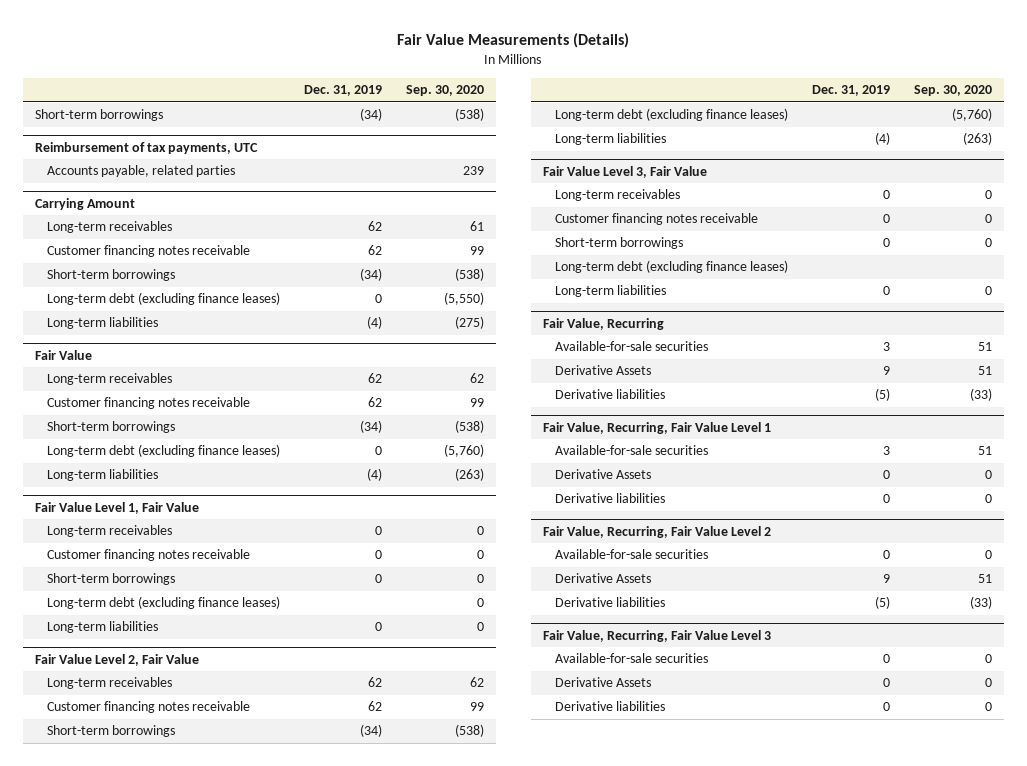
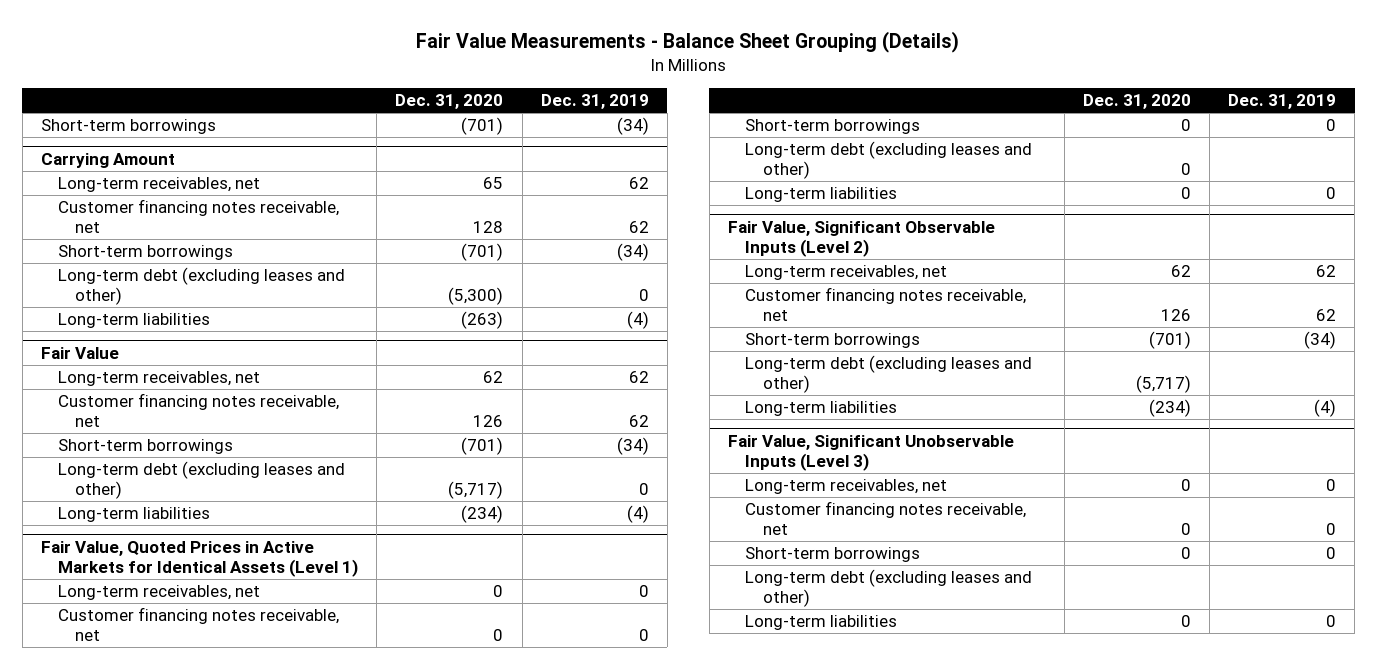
- Fair Value Measurements (Details)
+ Fair Value Measurements - Balance Sheet Grouping (Details)
- | Dec. 31, 2019 | Sep. 30, 2020
+ | Dec. 31, 2020 | Dec. 31, 2019
- Reimbursement of tax payments, UTC
- Accounts payable, related parties | | 239
@ Carrying Amount
- Long-term receivables | 62 | 61
- Customer financing notes receivable | 62 | 99
+ Long-term receivables, net | 65 | 62
+ Customer financing notes receivable, net | 128 | 62
- Long-term debt (excluding finance leases) | 0 | (5,550)
+ Long-term debt (excluding leases and other) | (5,300) | 0
@ Fair Value
- Long-term receivables | 62 | 62
- Customer financing notes receivable | 62 | 99
+ Long-term receivables, net | 62 | 62
+ Customer financing notes receivable, net | 126 | 62
- Long-term debt (excluding finance leases) | 0 | (5,760)
+ Long-term debt (excluding leases and other) | (5,717) | 0
- Fair Value Level 1, Fair Value
- Long-term receivables | 0 | 0
- Customer financing notes receivable | 0 | 0
+ Fair Value, Quoted Prices in Active Markets for Identical Assets (Level 1)
+ Long-term receivables, net | 0 | 0
+ Customer financing notes receivable, net | 0 | 0
- Long-term debt (excluding finance leases) | | 0
+ Long-term debt (excluding leases and other) | 0 |
- Fair Value Level 2, Fair Value
- Long-term receivables | 62 | 62
- Customer financing notes receivable | 62 | 99
+ Fair Value, Significant Observable Inputs (Level 2)
+ Long-term receivables, net | 62 | 62
+ Customer financing notes receivable, net | 126 | 62
- Long-term debt (excluding finance leases) | | (5,760)
+ Long-term debt (excluding leases and other) | (5,717) |
- Fair Value Level 3, Fair Value
- Long-term receivables | 0 | 0
- Customer financing notes receivable | 0 | 0
+ Fair Value, Significant Unobservable Inputs (Level 3)
+ Long-term receivables, net | 0 | 0
+ Customer financing notes receivable, net | 0 | 0
- Long-term debt (excluding finance leases)
+ Long-term debt (excluding leases and other)
- Fair Value, Recurring
- Available-for-sale securities | 3 | 51
- Derivative Assets | 9 | 51
- Derivative liabilities | (5) | (33)
- Fair Value, Recurring, Fair Value Level 1
- Available-for-sale securities | 3 | 51
- Derivative Assets | 0 | 0
- Derivative liabilities | 0 | 0
- Fair Value, Recurring, Fair Value Level 2
- Available-for-sale securities | 0 | 0
- Derivative Assets | 9 | 51
- Derivative liabilities | (5) | (33)
- Fair Value, Recurring, Fair Value Level 3
- Available-for-sale securities | 0 | 0
- Derivative Assets | 0 | 0
- Derivative liabilities | 0 | 0

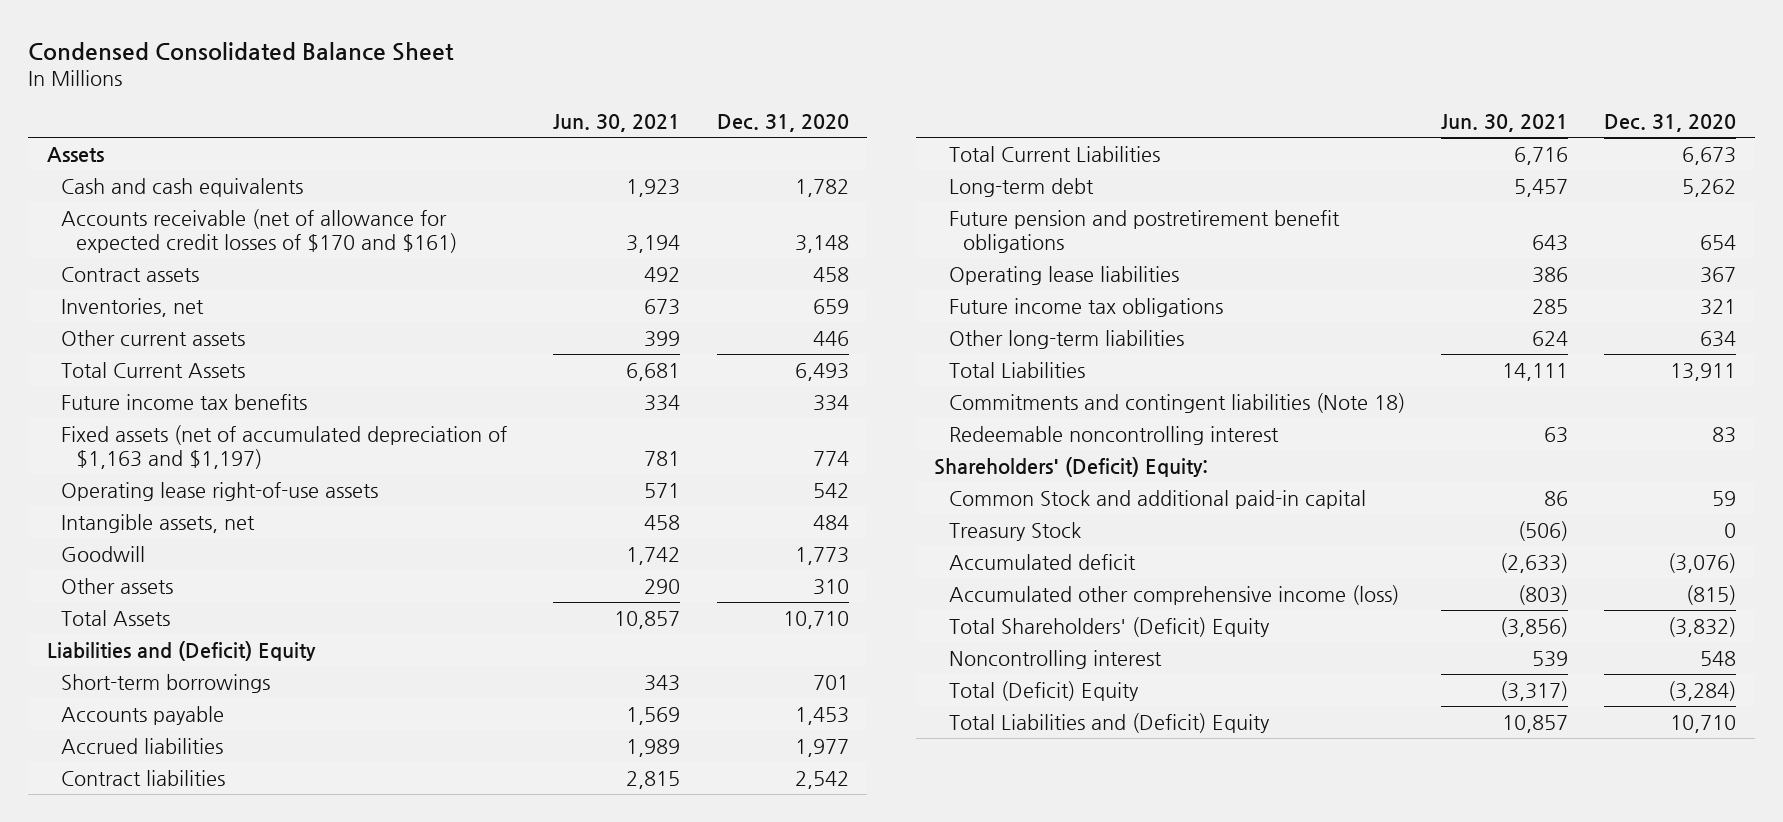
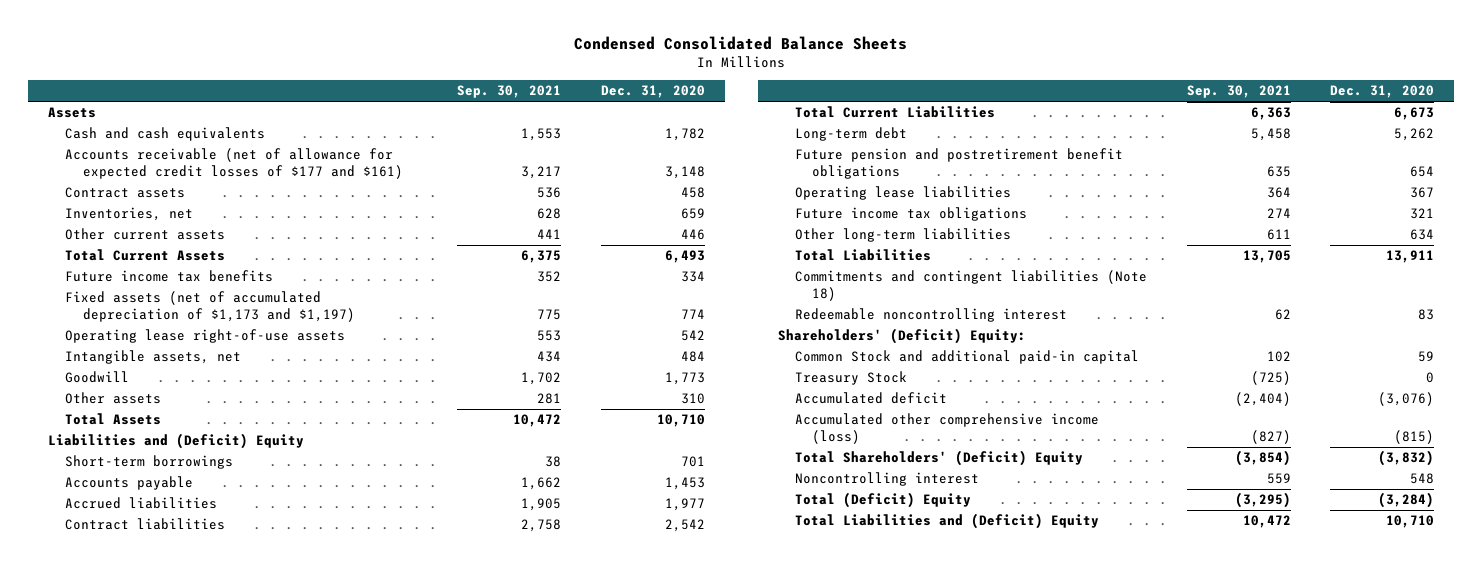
- Condensed Consolidated Balance Sheet
+ Condensed Consolidated Balance Sheets
- | Jun. 30, 2021 | Dec. 31, 2020
+ | Sep. 30, 2021 | Dec. 31, 2020
- Accounts receivable (net of allowance for expected credit losses of $170 and $161) | 3,194 | 3,148
+ Accounts receivable (net of allowance for expected credit losses of $177 and $161) | 3,217 | 3,148
- Fixed assets (net of accumulated depreciation of $1,163 and $1,197) | 781 | 774
+ Fixed assets (net of accumulated depreciation of $1,173 and $1,197) | 775 | 774

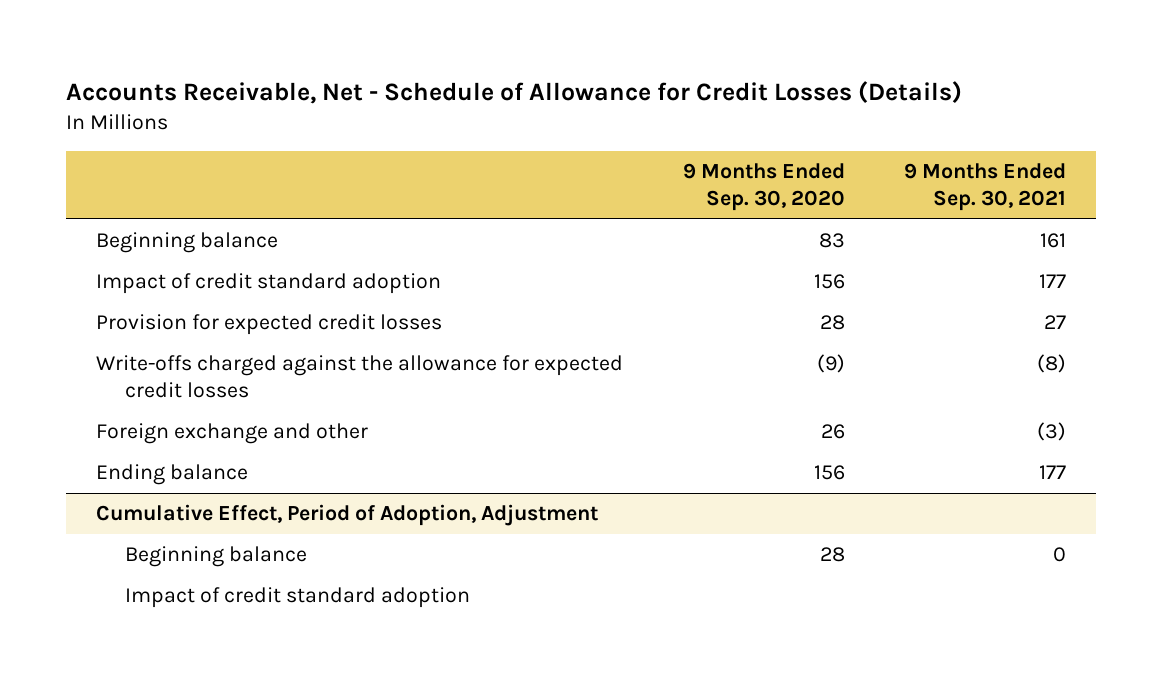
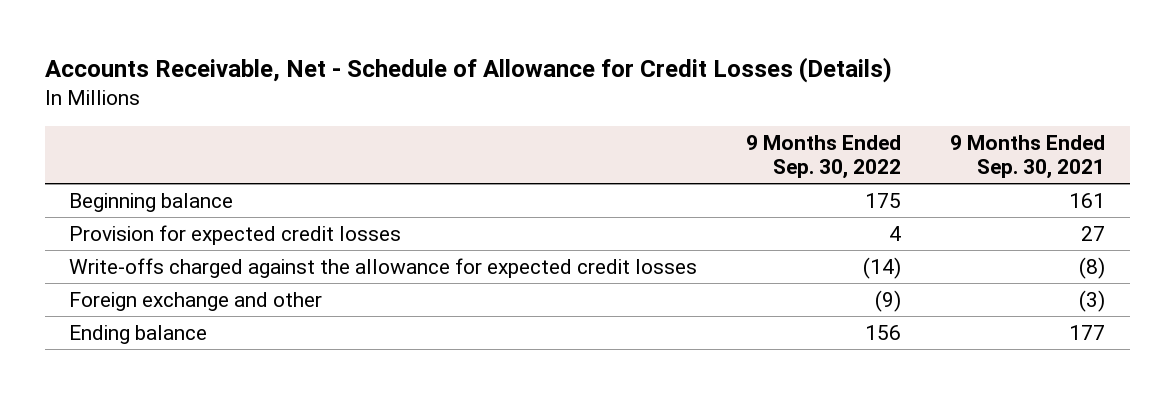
- | 9 Months Ended Sep. 30, 2020 | 9 Months Ended Sep. 30, 2021
+ | 9 Months Ended Sep. 30, 2022 | 9 Months Ended Sep. 30, 2021
- Impact of credit standard adoption | 156 | 177
- Cumulative Effect, Period of Adoption, Adjustment
- Beginning balance | 28 | 0
- Impact of credit standard adoption

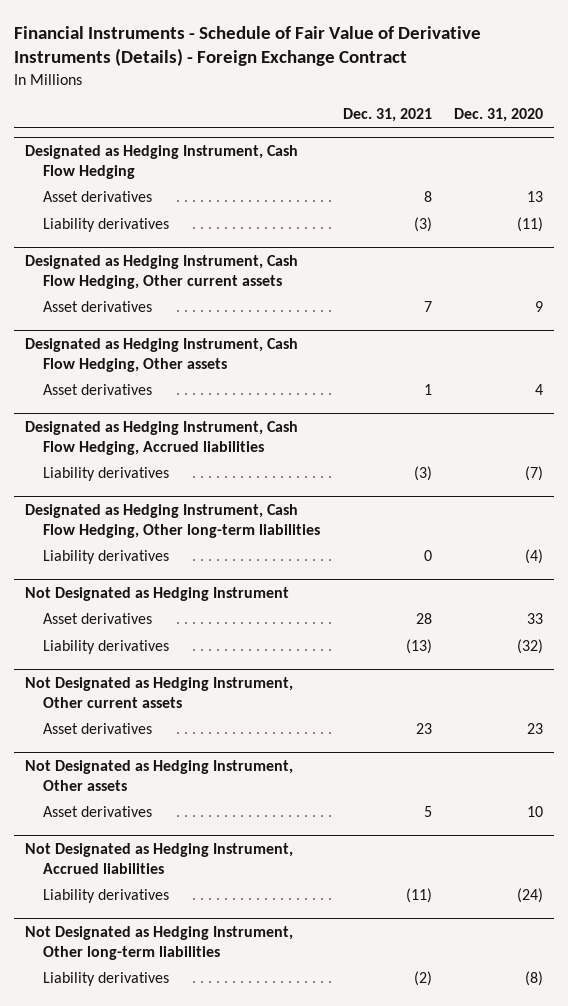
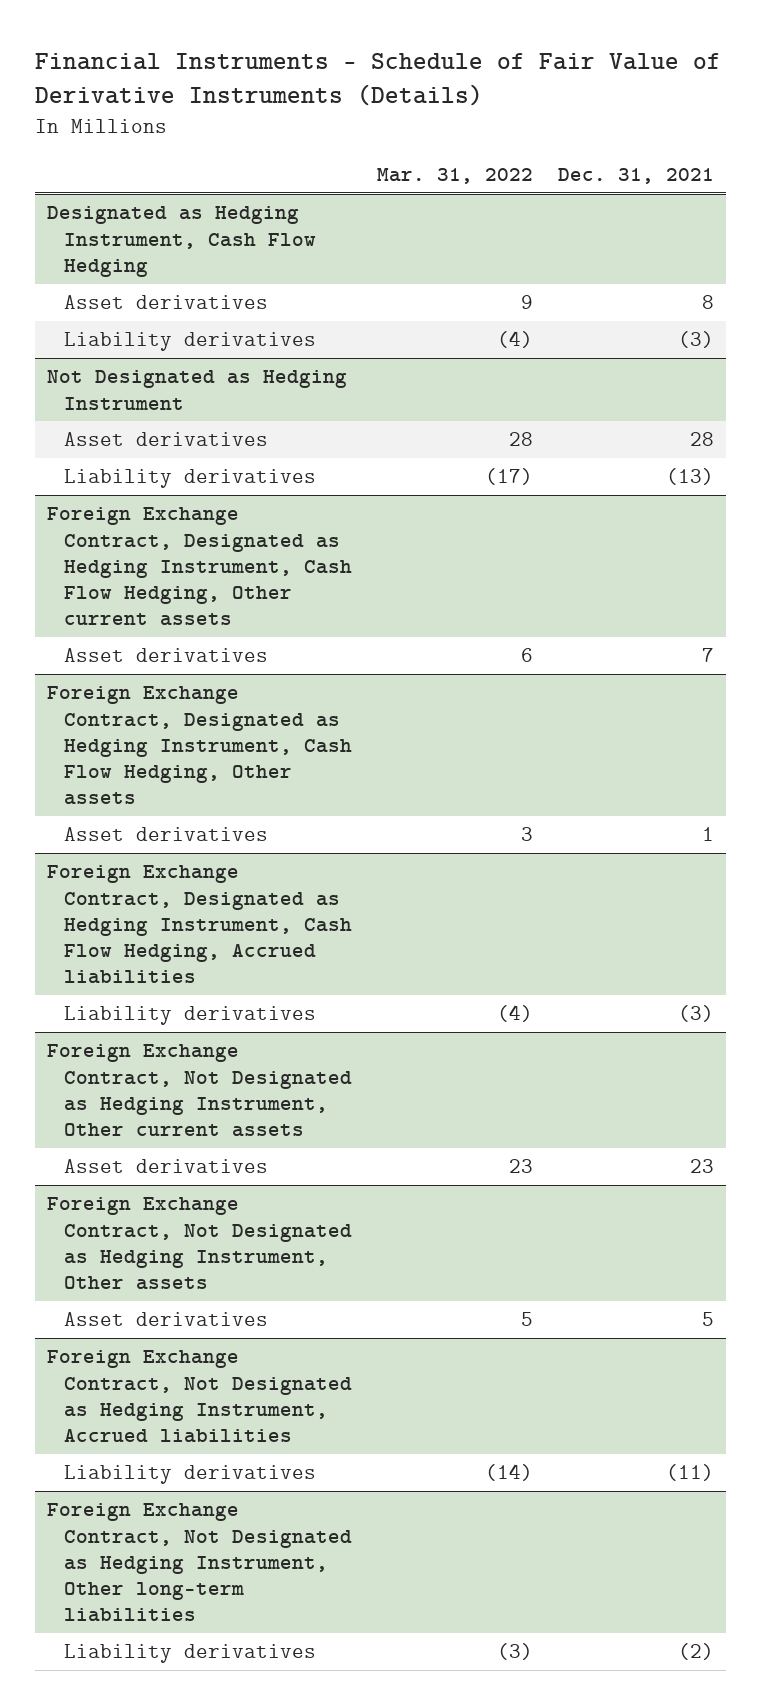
- Financial Instruments - Schedule of Fair Value of Derivative Instruments (Details) - Foreign Exchange Contract
+ Financial Instruments - Schedule of Fair Value of Derivative Instruments (Details)
- | Dec. 31, 2021 | Dec. 31, 2020
+ | Mar. 31, 2022 | Dec. 31, 2021
- Designated as Hedging Instrument, Cash Flow Hedging, Other current assets
- Asset derivatives | 7 | 9
- Designated as Hedging Instrument, Cash Flow Hedging, Other assets
- Asset derivatives | 1 | 4
- Designated as Hedging Instrument, Cash Flow Hedging, Accrued liabilities
- Liability derivatives | (3) | (7)
- Designated as Hedging Instrument, Cash Flow Hedging, Other long-term liabilities
- Liability derivatives | 0 | (4)
- Not Designated as Hedging Instrument, Other current assets
+ Foreign Exchange Contract, Designated as Hedging Instrument, Cash Flow Hedging, Other current assets
+ Asset derivatives | 6 | 7
+ Foreign Exchange Contract, Designated as Hedging Instrument, Cash Flow Hedging, Other assets
+ Asset derivatives | 3 | 1
+ Foreign Exchange Contract, Designated as Hedging Instrument, Cash Flow Hedging, Accrued liabilities
+ Liability derivatives | (4) | (3)
+ Foreign Exchange Contract, Not Designated as Hedging Instrument, Other current assets
- Not Designated as Hedging Instrument, Other assets
+ Foreign Exchange Contract, Not Designated as Hedging Instrument, Other assets
- Not Designated as Hedging Instrument, Accrued liabilities
+ Foreign Exchange Contract, Not Designated as Hedging Instrument, Accrued liabilities
- Not Designated as Hedging Instrument, Other long-term liabilities
+ Foreign Exchange Contract, Not Designated as Hedging Instrument, Other long-term liabilities

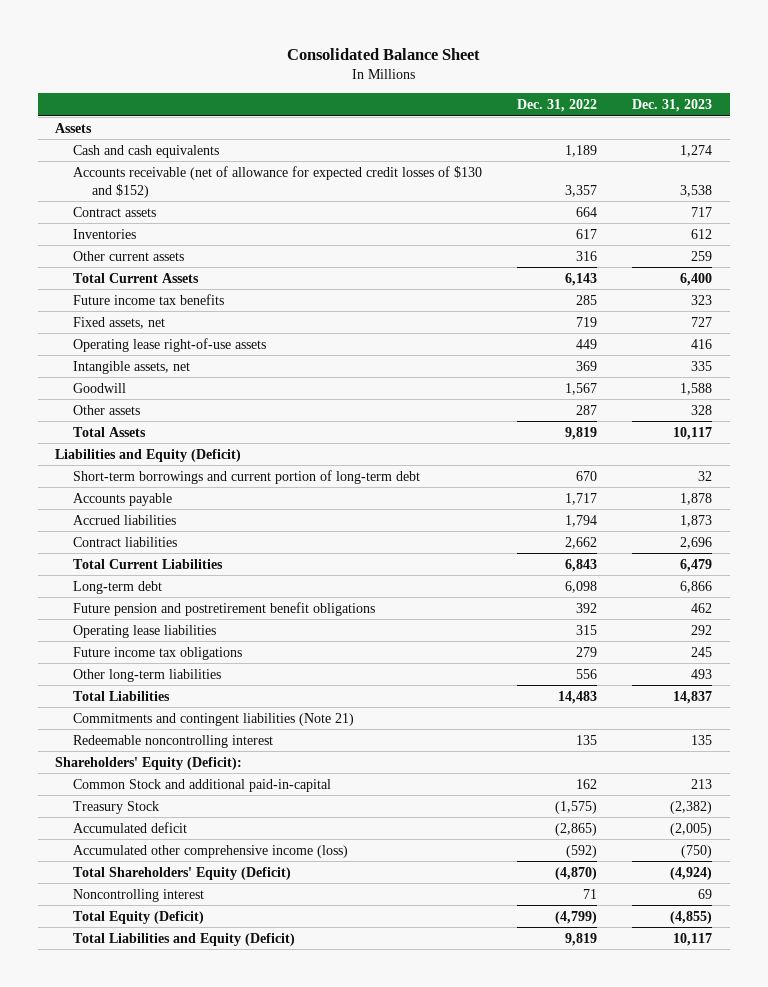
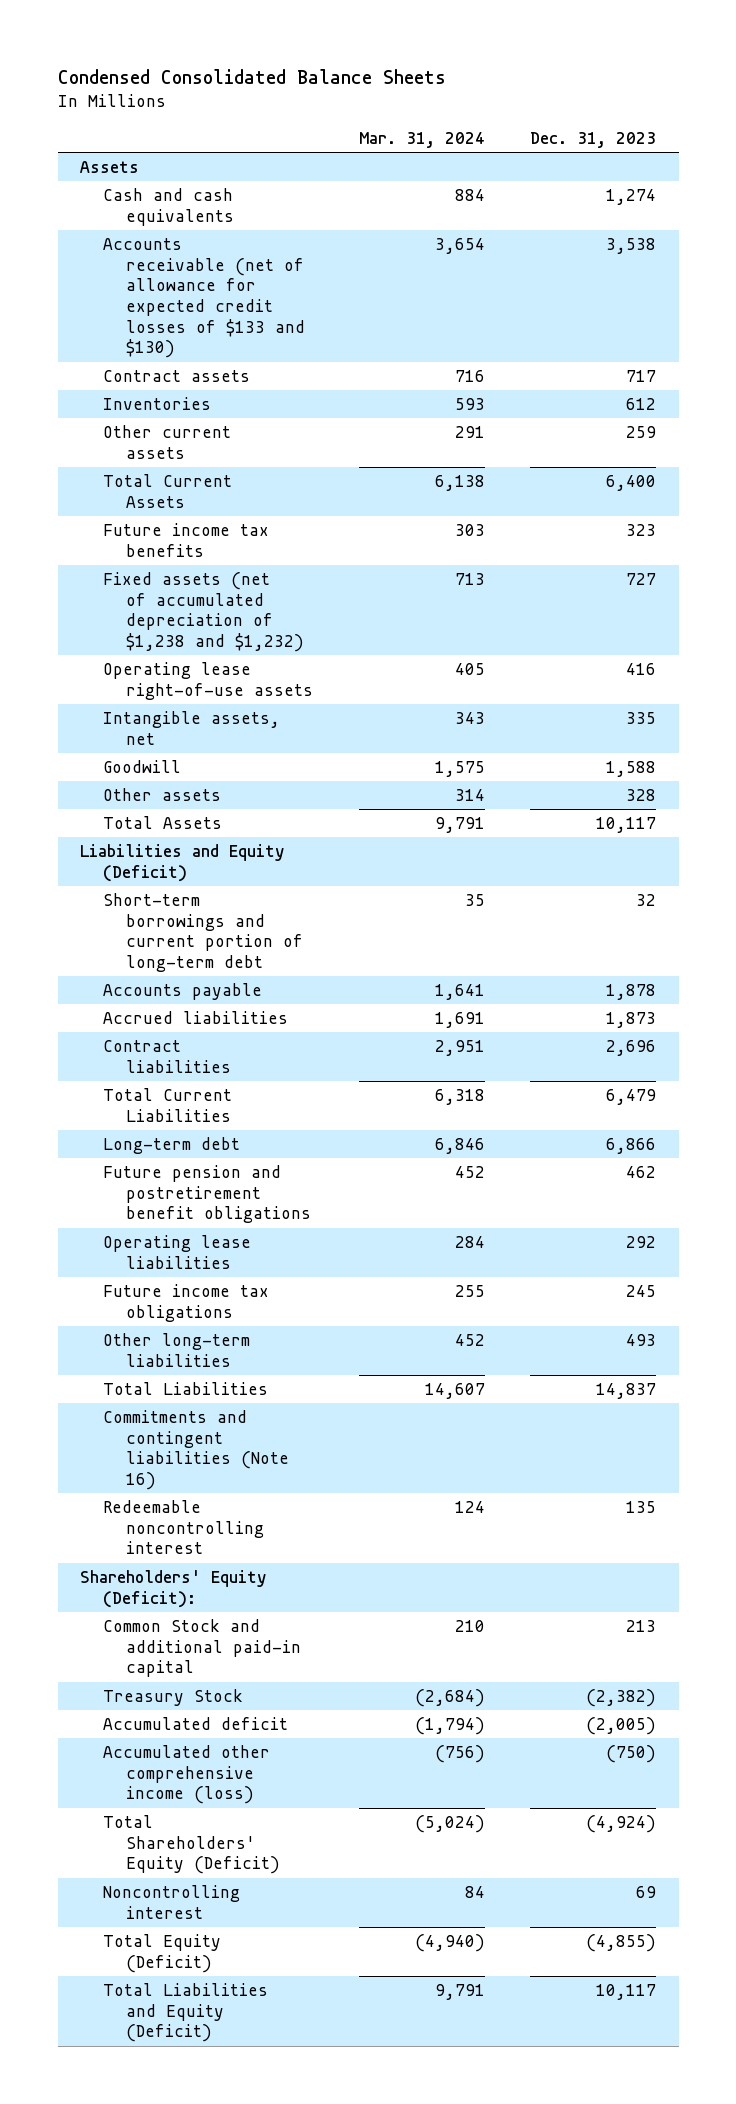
- Consolidated Balance Sheet
+ Condensed Consolidated Balance Sheets
- | Dec. 31, 2022 | Dec. 31, 2023
+ | Mar. 31, 2024 | Dec. 31, 2023
- Accounts receivable (net of allowance for expected credit losses of $130 and $152) | 3,357 | 3,538
+ Accounts receivable (net of allowance for expected credit losses of $133 and $130) | 3,654 | 3,538
- Fixed assets, net | 719 | 727
+ Fixed assets (net of accumulated depreciation of $1,238 and $1,232) | 713 | 727
- Commitments and contingent liabilities (Note 21)
+ Commitments and contingent liabilities (Note 16)
- Common Stock and additional paid-in-capital | 162 | 213
+ Common Stock and additional paid-in capital | 210 | 213

